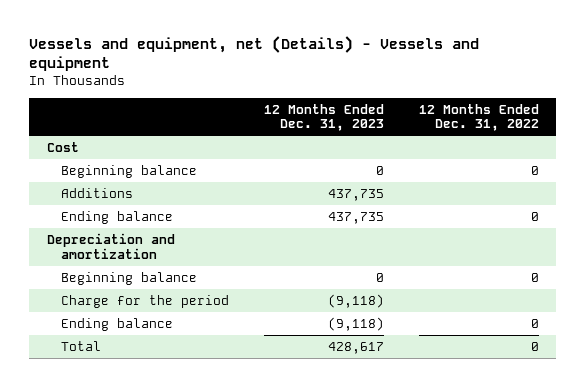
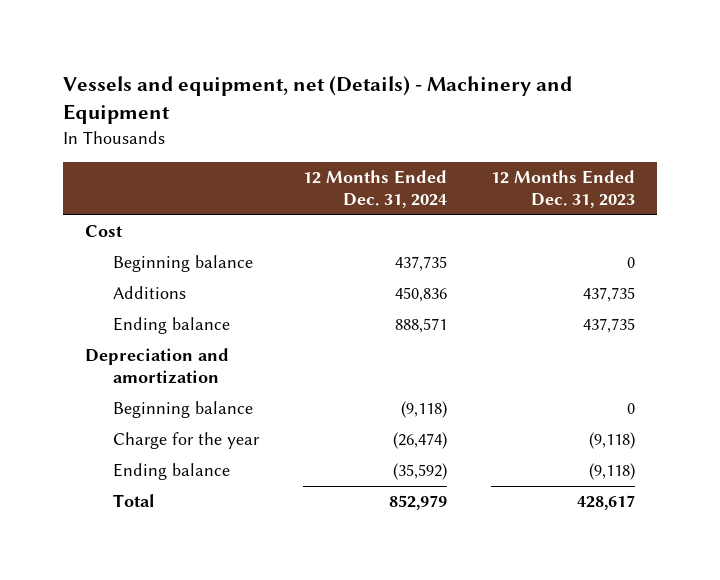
- Vessels and equipment, net (Details) - Vessels and equipment
+ Vessels and equipment, net (Details) - Machinery and Equipment
- | 12 Months Ended Dec. 31, 2023 | 12 Months Ended Dec. 31, 2022
+ | 12 Months Ended Dec. 31, 2024 | 12 Months Ended Dec. 31, 2023
- Charge for the period | (9,118) |
+ Charge for the year | (26,474) | (9,118)

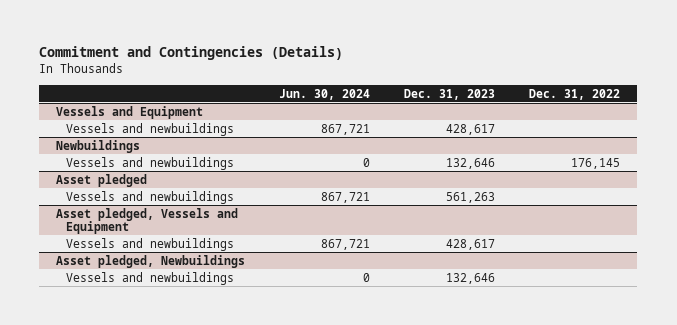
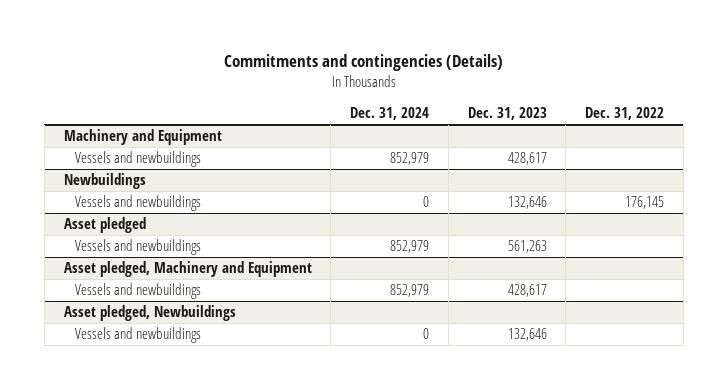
- Commitment and Contingencies (Details)
+ Commitments and contingencies (Details)
- | Jun. 30, 2024 | Dec. 31, 2023 | Dec. 31, 2022
+ | Dec. 31, 2024 | Dec. 31, 2023 | Dec. 31, 2022
- Vessels and Equipment
+ Machinery and Equipment
- Asset pledged, Vessels and Equipment
+ Asset pledged, Machinery and Equipment

